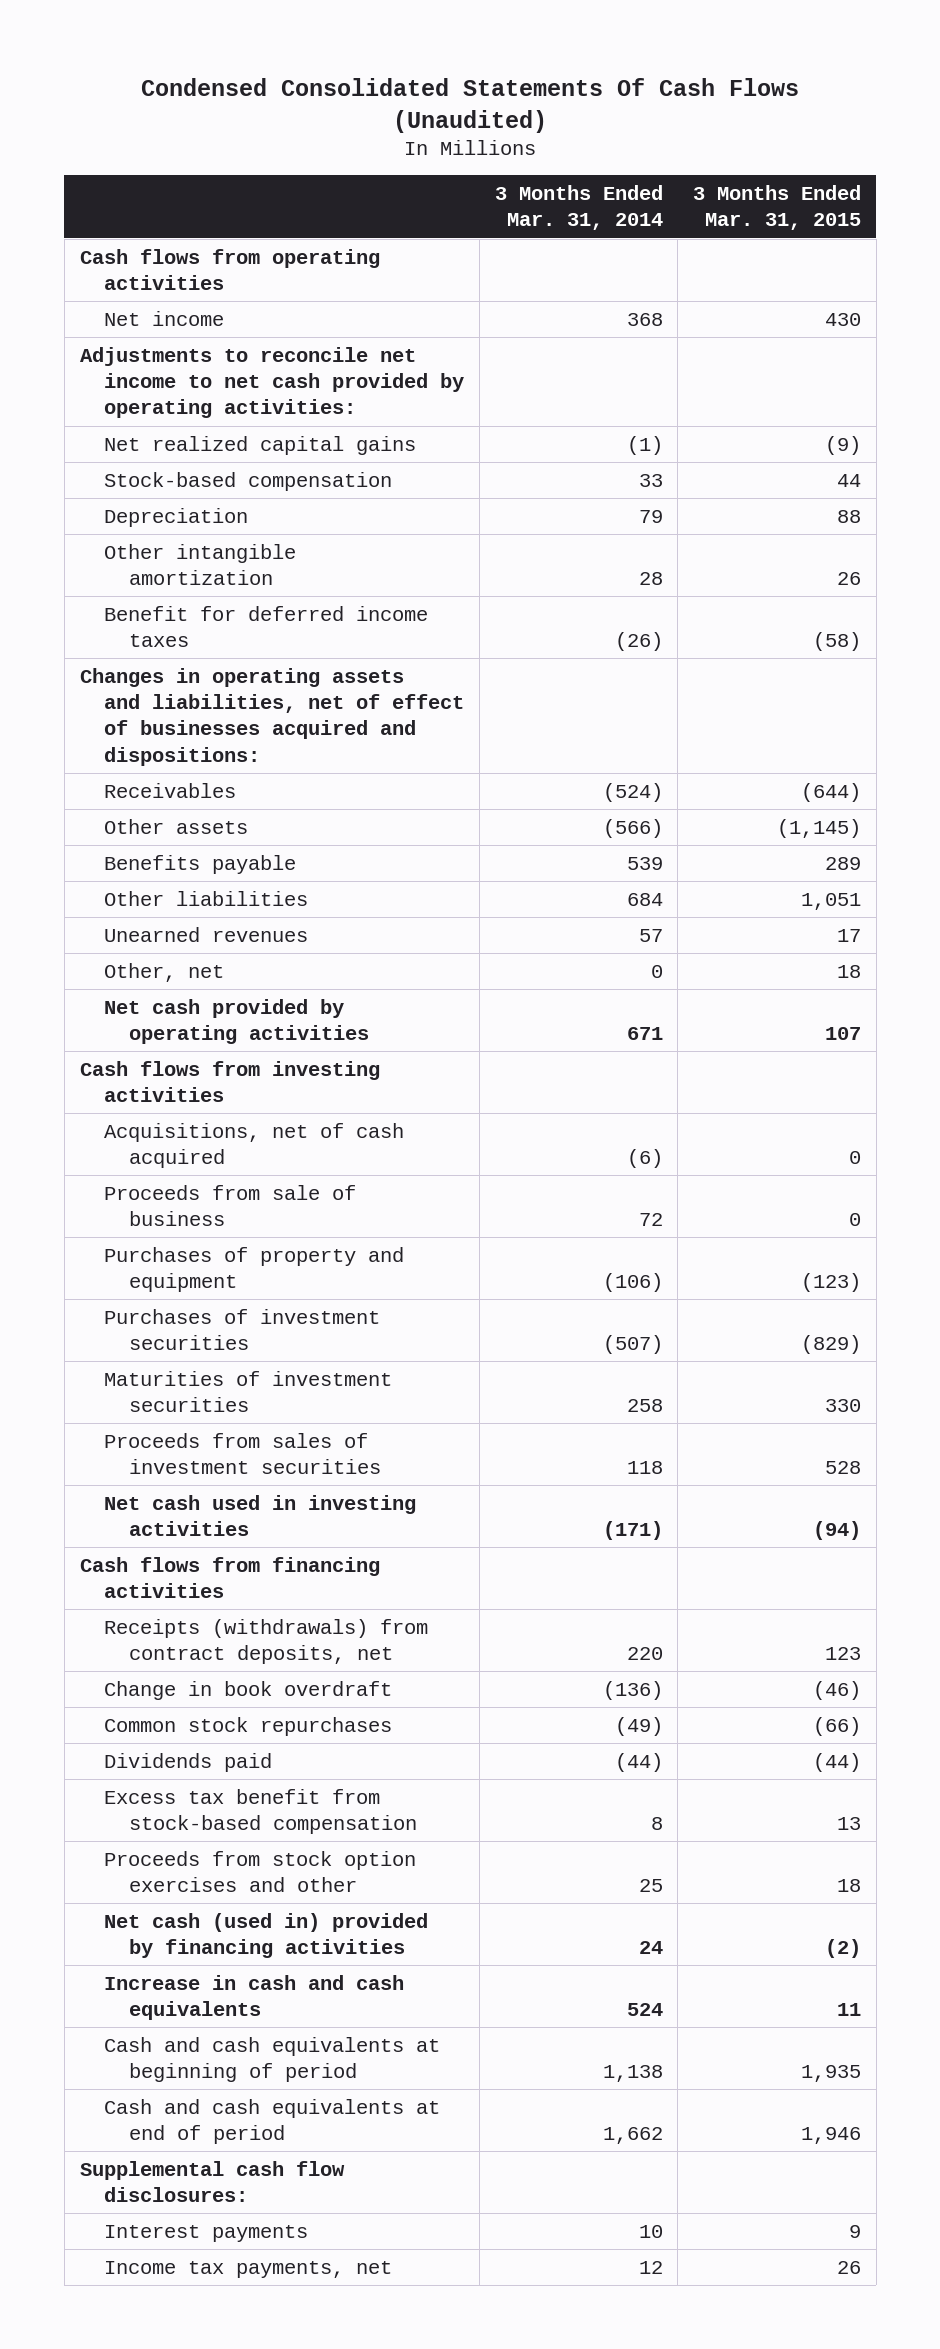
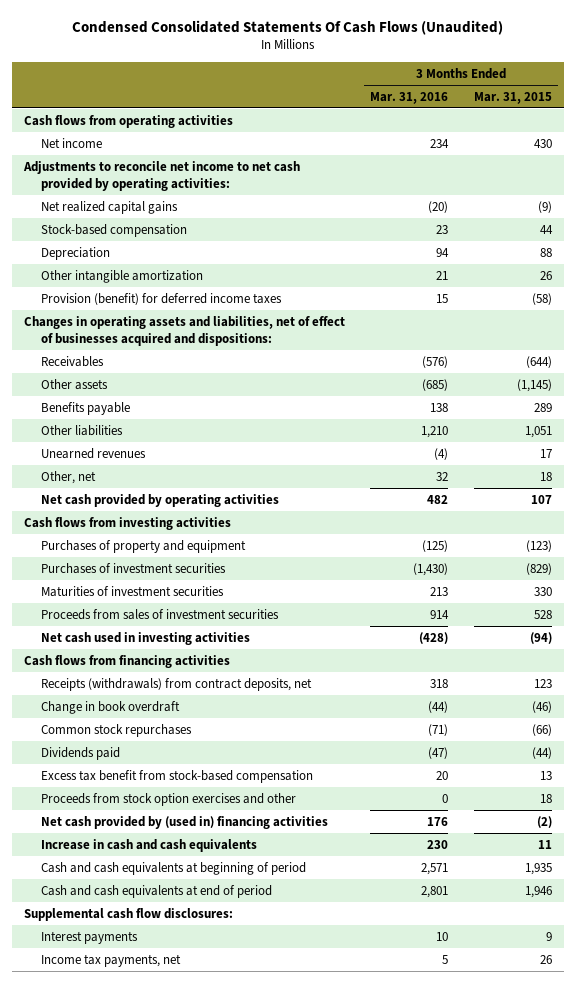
- | 3 Months Ended Mar. 31, 2014 | 3 Months Ended Mar. 31, 2015
+ | 3 Months Ended Mar. 31, 2016 | 3 Months Ended Mar. 31, 2015
- Benefit for deferred income taxes | (26) | (58)
+ Provision (benefit) for deferred income taxes | 15 | (58)
- Acquisitions, net of cash acquired | (6) | 0
- Proceeds from sale of business | 72 | 0
- Net cash (used in) provided by financing activities | 24 | (2)
+ Net cash provided by (used in) financing activities | 176 | (2)

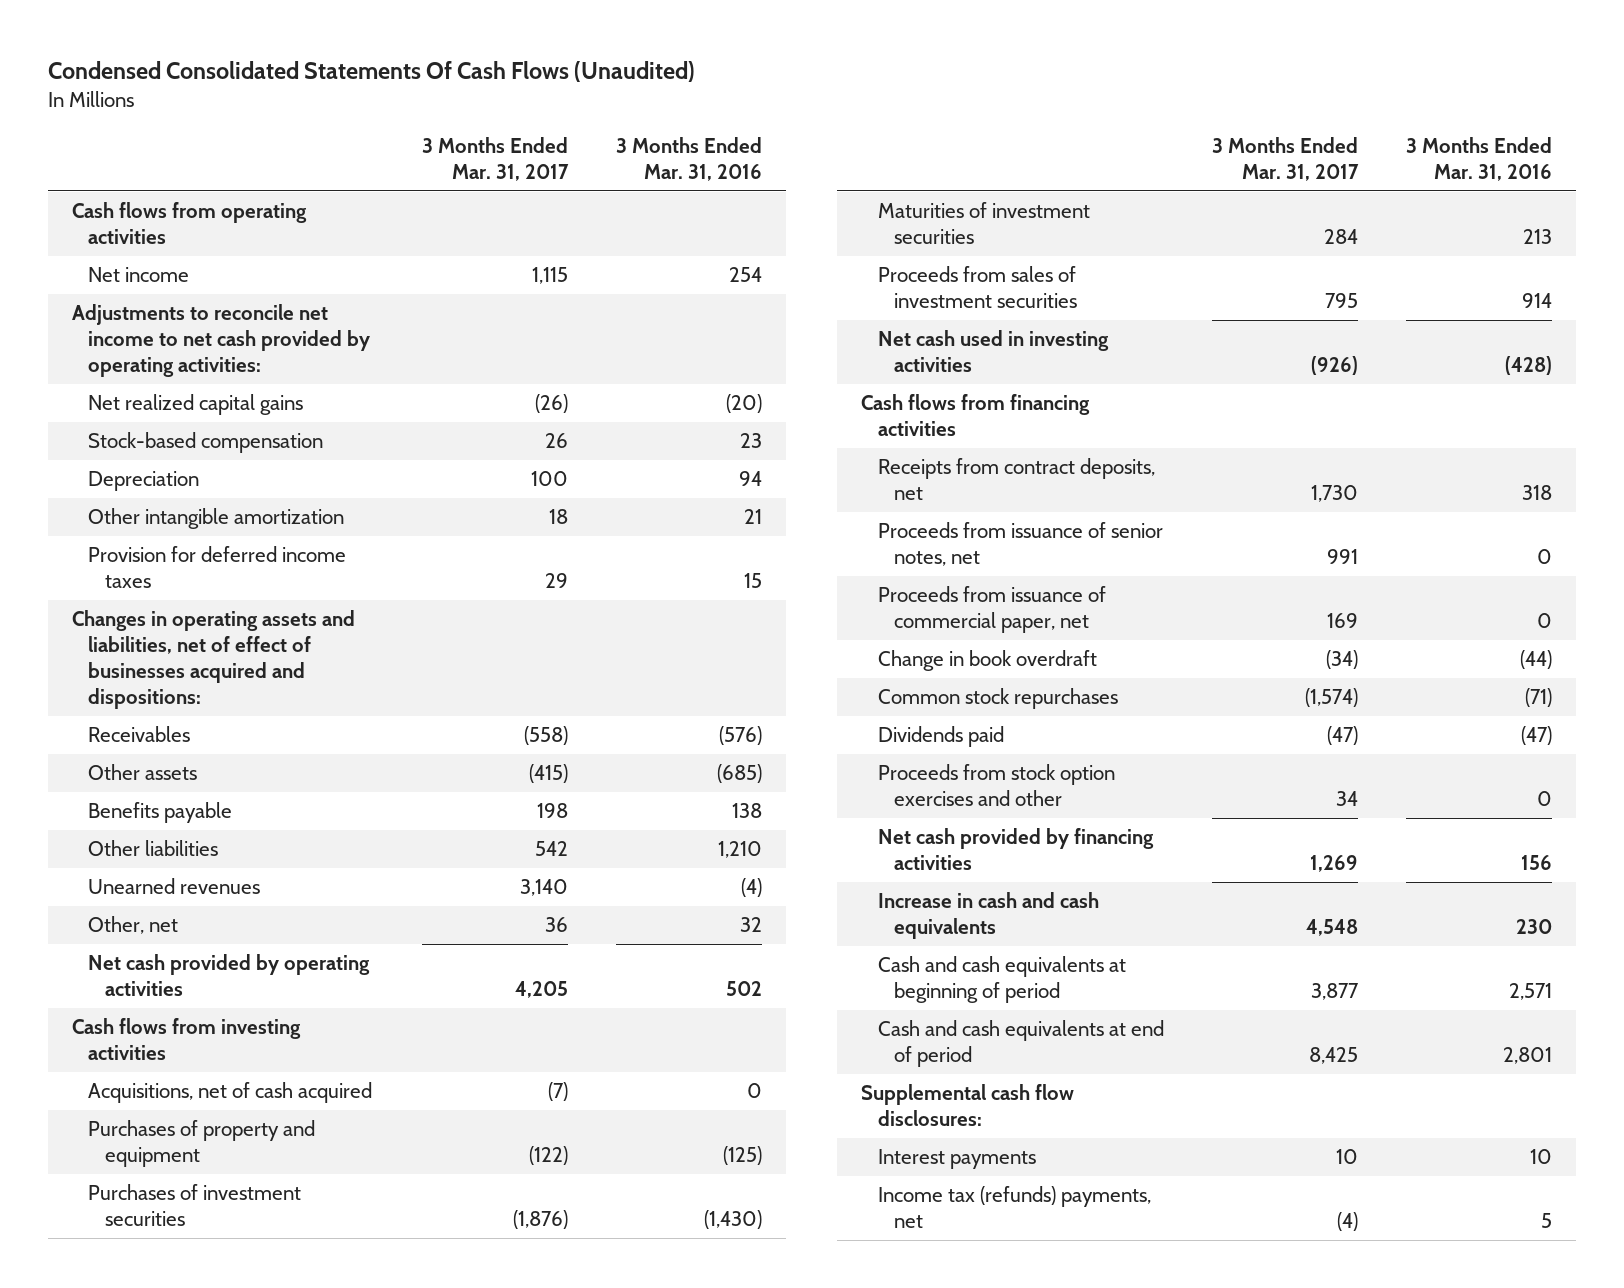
- | 3 Months Ended Mar. 31, 2016 | 3 Months Ended Mar. 31, 2015
+ | 3 Months Ended Mar. 31, 2017 | 3 Months Ended Mar. 31, 2016
- Net income | 234 | 430
+ Net income | 1,115 | 254
- Provision (benefit) for deferred income taxes | 15 | (58)
+ Provision for deferred income taxes | 29 | 15
- Net cash provided by operating activities | 482 | 107
+ Net cash provided by operating activities | 4,205 | 502
+ Acquisitions, net of cash acquired | (7) | 0
- Receipts (withdrawals) from contract deposits, net | 318 | 123
+ Receipts from contract deposits, net | 1,730 | 318
+ Proceeds from issuance of senior notes, net | 991 | 0
+ Proceeds from issuance of commercial paper, net | 169 | 0
- Excess tax benefit from stock-based compensation | 20 | 13
- Net cash provided by (used in) financing activities | 176 | (2)
+ Net cash provided by financing activities | 1,269 | 156
- Income tax payments, net | 5 | 26
+ Income tax (refunds) payments, net | (4) | 5

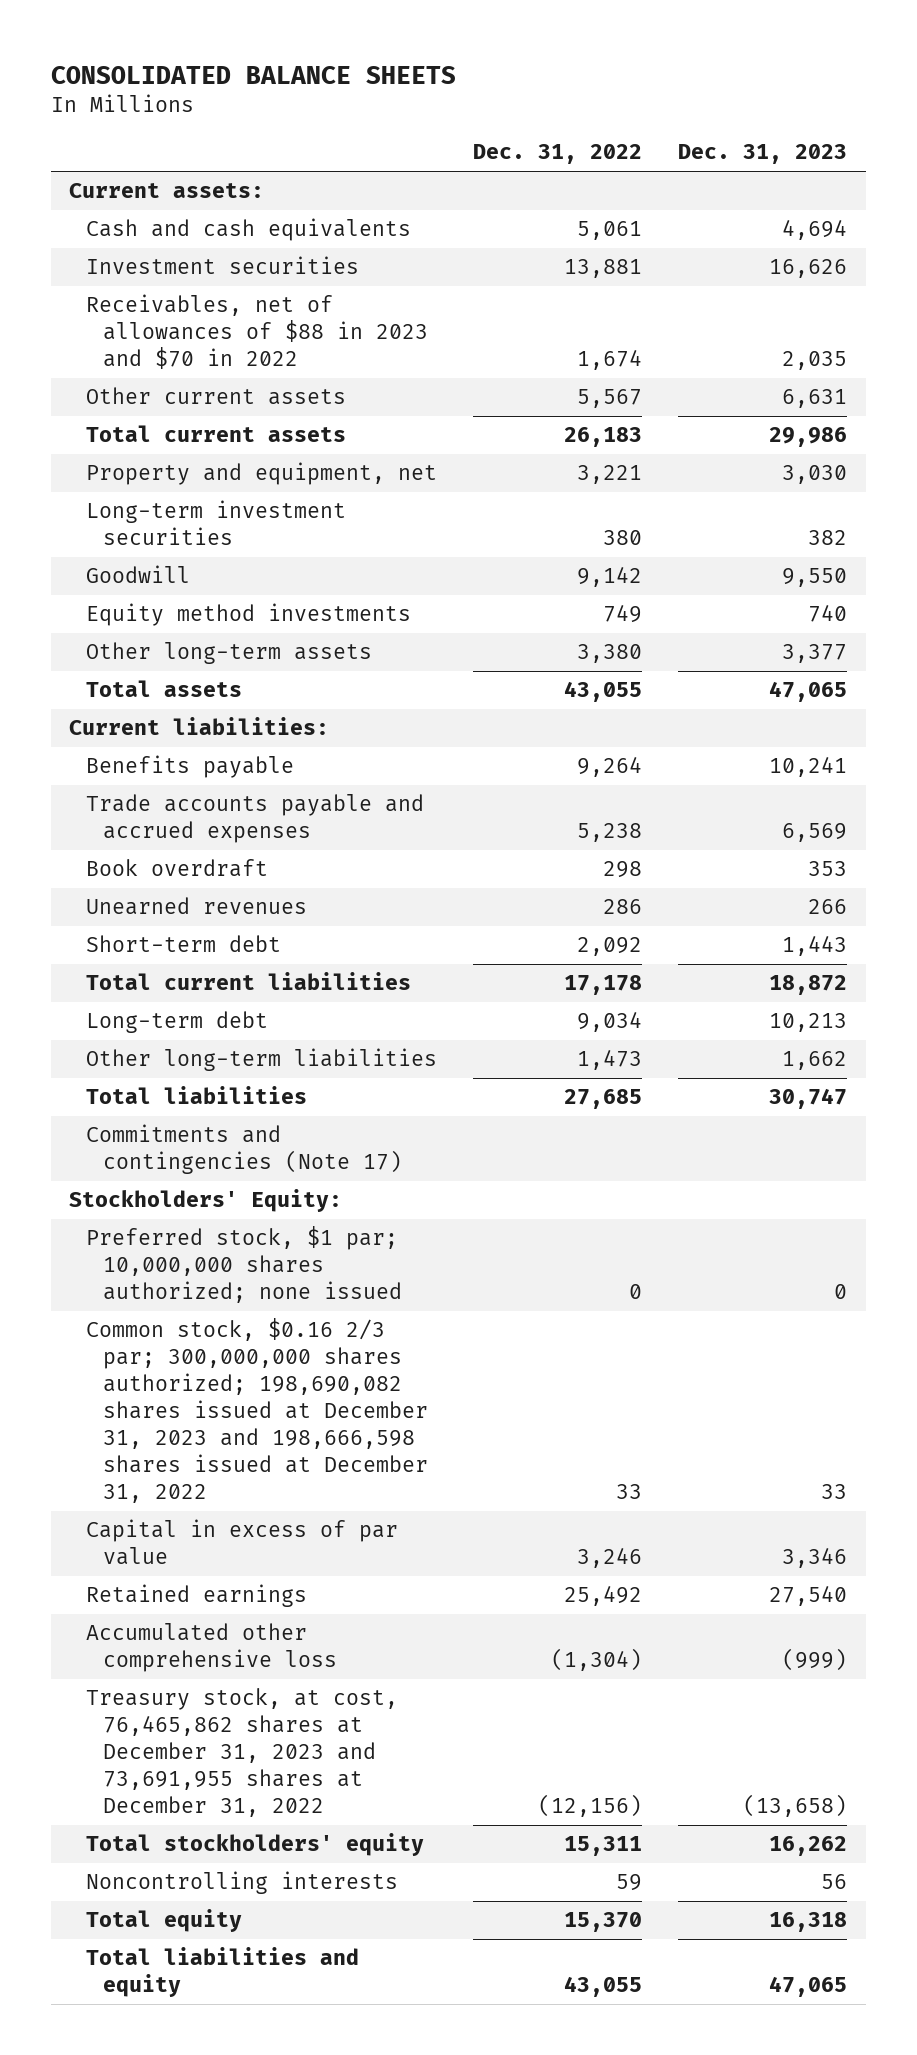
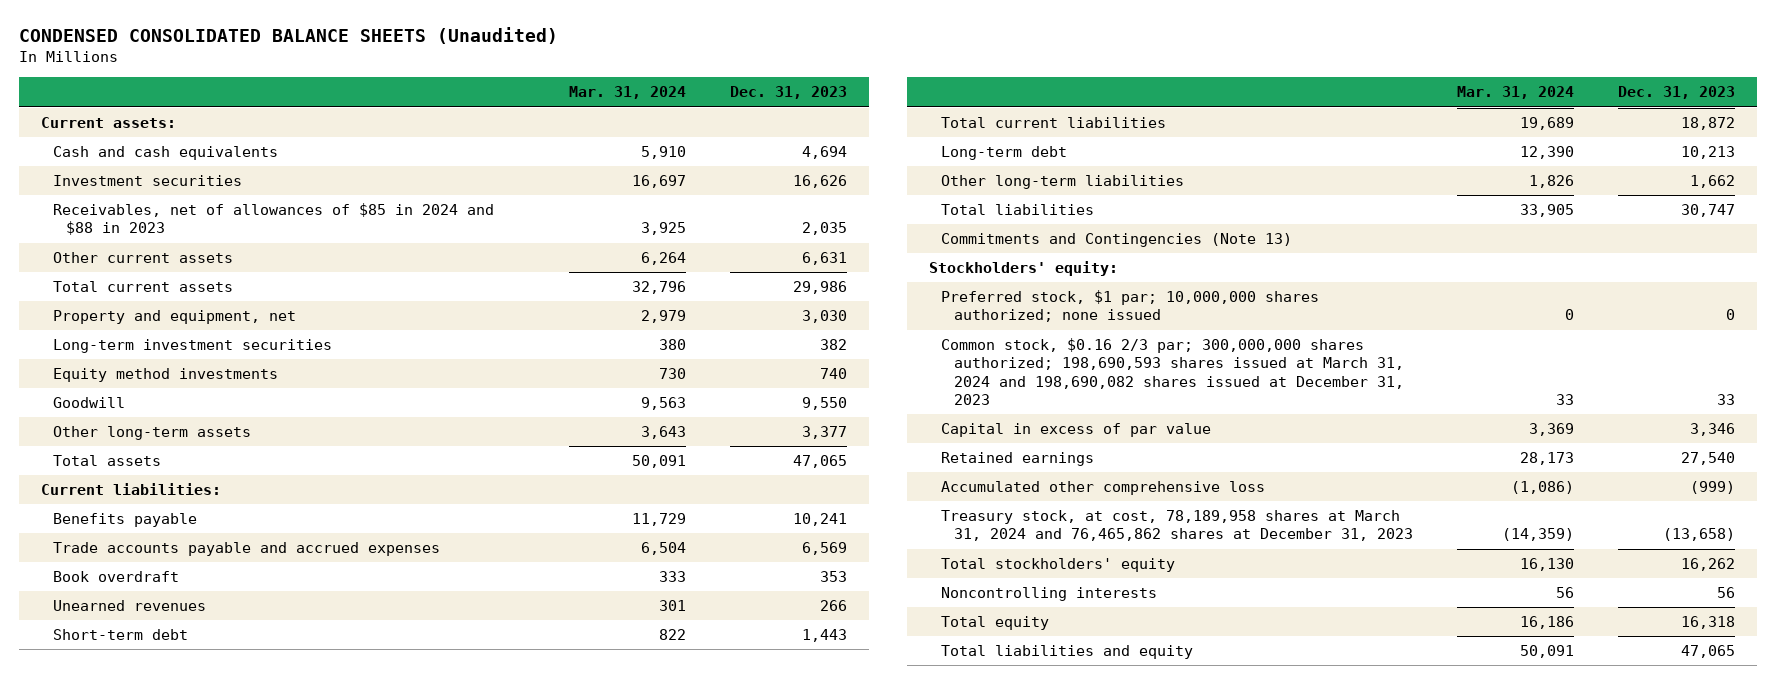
- CONSOLIDATED BALANCE SHEETS
+ CONDENSED CONSOLIDATED BALANCE SHEETS (Unaudited)
- | Dec. 31, 2022 | Dec. 31, 2023
+ | Mar. 31, 2024 | Dec. 31, 2023
- Receivables, net of allowances of $88 in 2023 and $70 in 2022 | 1,674 | 2,035
+ Receivables, net of allowances of $85 in 2024 and $88 in 2023 | 3,925 | 2,035
moved down: Goodwill | 9,563 | 9,550
- Commitments and contingencies (Note 17)
- Stockholders' Equity:
+ Commitments and Contingencies (Note 13)
+ Stockholders' equity:
- Common stock, $0.16 2/3 par; 300,000,000 shares authorized; 198,690,082 shares issued at December 31, 2023 and 198,666,598 shares issued at December 31, 2022 | 33 | 33
+ Common stock, $0.16 2/3 par; 300,000,000 shares authorized; 198,690,593 shares issued at March 31, 2024 and 198,690,082 shares issued at December 31, 2023 | 33 | 33
- Treasury stock, at cost, 76,465,862 shares at December 31, 2023 and 73,691,955 shares at December 31, 2022 | (12,156) | (13,658)
+ Treasury stock, at cost, 78,189,958 shares at March 31, 2024 and 76,465,862 shares at December 31, 2023 | (14,359) | (13,658)

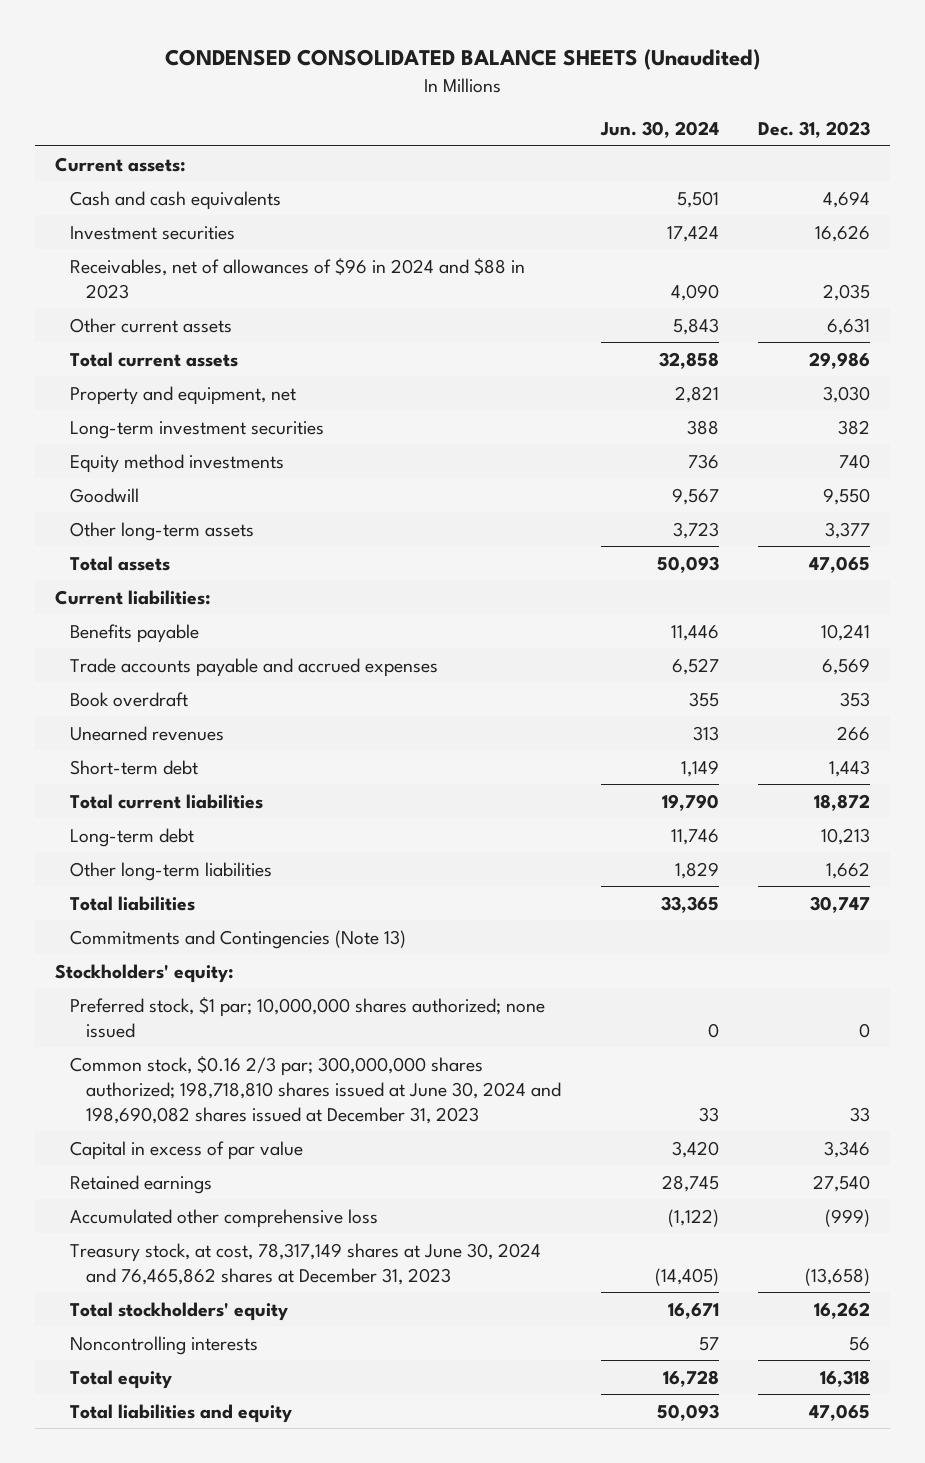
- | Mar. 31, 2024 | Dec. 31, 2023
+ | Jun. 30, 2024 | Dec. 31, 2023
- Receivables, net of allowances of $85 in 2024 and $88 in 2023 | 3,925 | 2,035
+ Receivables, net of allowances of $96 in 2024 and $88 in 2023 | 4,090 | 2,035
- Common stock, $0.16 2/3 par; 300,000,000 shares authorized; 198,690,593 shares issued at March 31, 2024 and 198,690,082 shares issued at December 31, 2023 | 33 | 33
+ Common stock, $0.16 2/3 par; 300,000,000 shares authorized; 198,718,810 shares issued at June 30, 2024 and 198,690,082 shares issued at December 31, 2023 | 33 | 33
- Treasury stock, at cost, 78,189,958 shares at March 31, 2024 and 76,465,862 shares at December 31, 2023 | (14,359) | (13,658)
+ Treasury stock, at cost, 78,317,149 shares at June 30, 2024 and 76,465,862 shares at December 31, 2023 | (14,405) | (13,658)

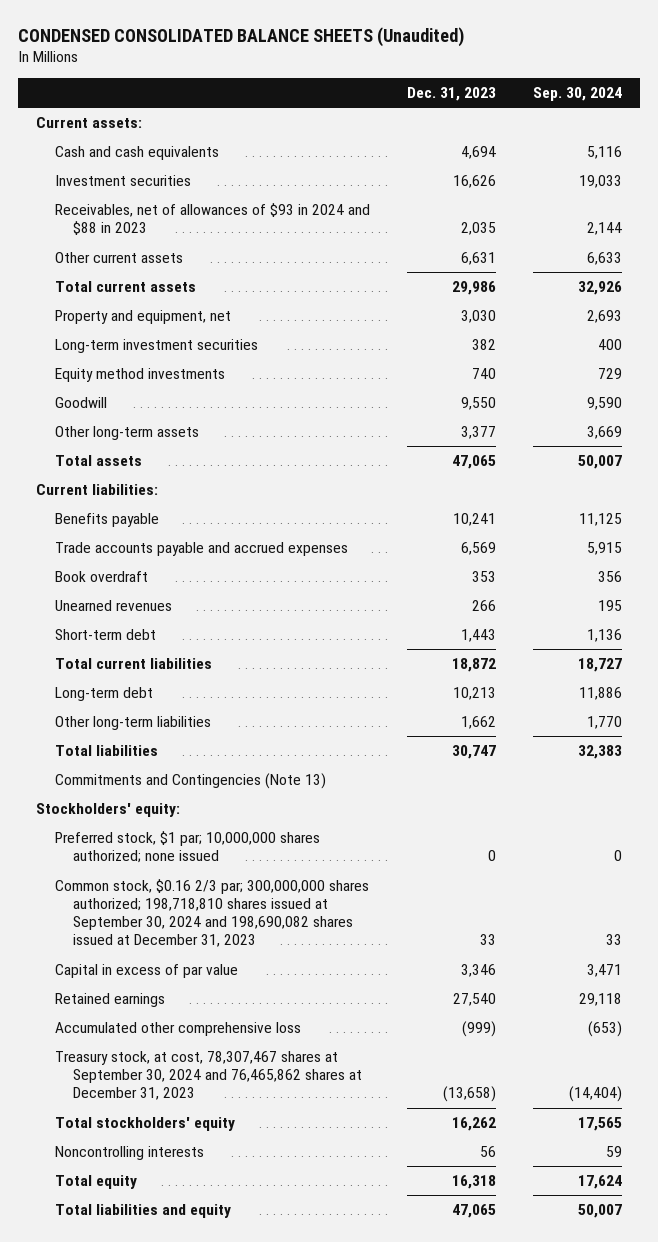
- | Jun. 30, 2024 | Dec. 31, 2023
+ | Dec. 31, 2023 | Sep. 30, 2024
- Receivables, net of allowances of $96 in 2024 and $88 in 2023 | 4,090 | 2,035
+ Receivables, net of allowances of $93 in 2024 and $88 in 2023 | 2,035 | 2,144
- Common stock, $0.16 2/3 par; 300,000,000 shares authorized; 198,718,810 shares issued at June 30, 2024 and 198,690,082 shares issued at December 31, 2023 | 33 | 33
+ Common stock, $0.16 2/3 par; 300,000,000 shares authorized; 198,718,810 shares issued at September 30, 2024 and 198,690,082 shares issued at December 31, 2023 | 33 | 33
- Treasury stock, at cost, 78,317,149 shares at June 30, 2024 and 76,465,862 shares at December 31, 2023 | (14,405) | (13,658)
+ Treasury stock, at cost, 78,307,467 shares at September 30, 2024 and 76,465,862 shares at December 31, 2023 | (13,658) | (14,404)

